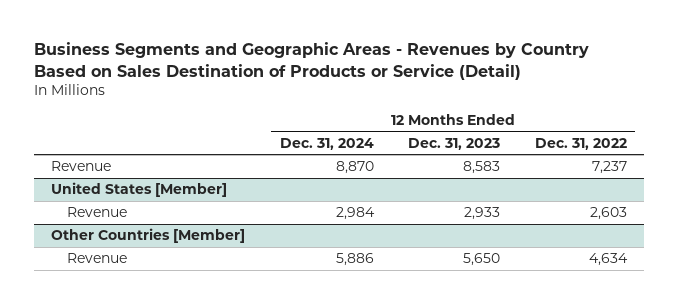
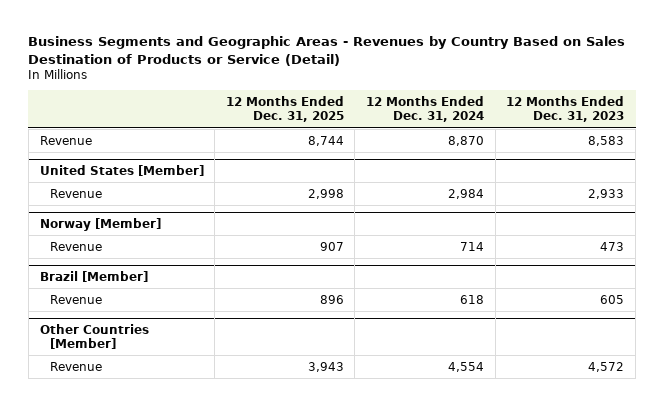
- | 12 Months Ended Dec. 31, 2024 | 12 Months Ended Dec. 31, 2023 | 12 Months Ended Dec. 31, 2022
+ | 12 Months Ended Dec. 31, 2025 | 12 Months Ended Dec. 31, 2024 | 12 Months Ended Dec. 31, 2023
+ Norway [Member]
+ Revenue | 907 | 714 | 473
+ Brazil [Member]
+ Revenue | 896 | 618 | 605
@ Other Countries [Member]
- Revenue | 5,886 | 5,650 | 4,634
+ Revenue | 3,943 | 4,554 | 4,572

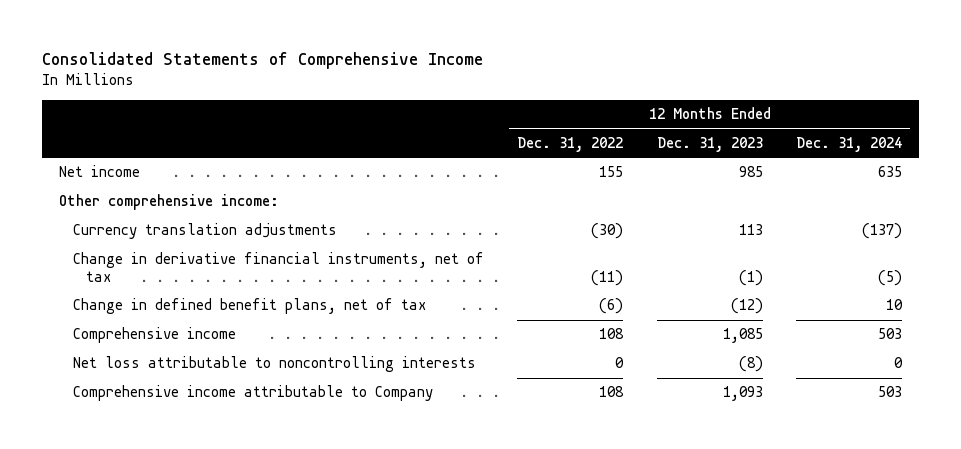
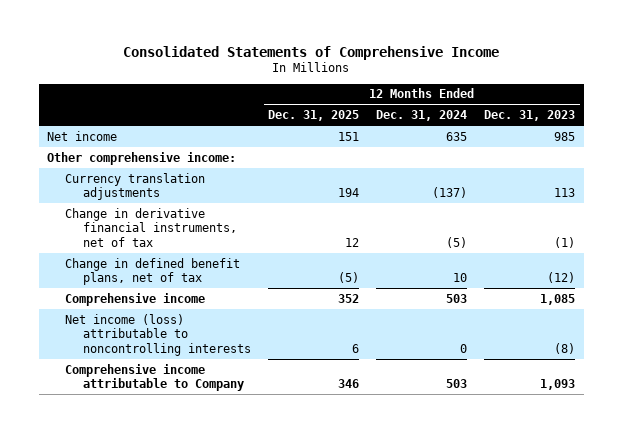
- | 12 Months Ended Dec. 31, 2022 | 12 Months Ended Dec. 31, 2023 | 12 Months Ended Dec. 31, 2024
+ | 12 Months Ended Dec. 31, 2025 | 12 Months Ended Dec. 31, 2024 | 12 Months Ended Dec. 31, 2023
- Net loss attributable to noncontrolling interests | 0 | (8) | 0
+ Net income (loss) attributable to noncontrolling interests | 6 | 0 | (8)

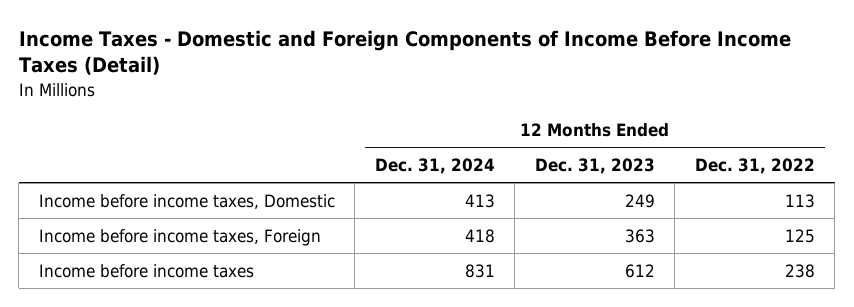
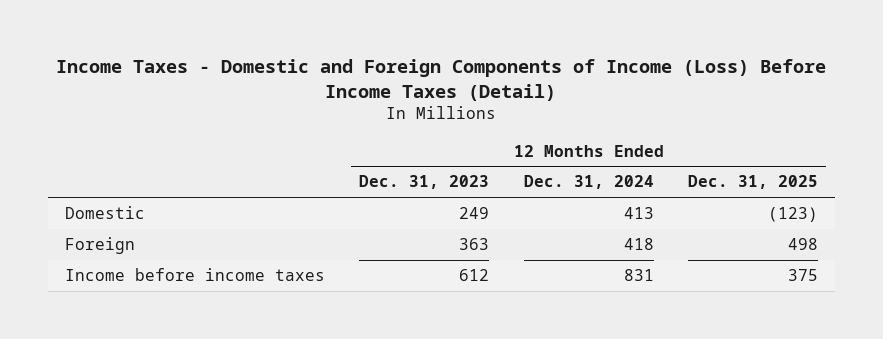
- Income Taxes - Domestic and Foreign Components of Income Before Income Taxes (Detail)
+ Income Taxes - Domestic and Foreign Components of Income (Loss) Before Income Taxes (Detail)
- | 12 Months Ended Dec. 31, 2024 | 12 Months Ended Dec. 31, 2023 | 12 Months Ended Dec. 31, 2022
+ | 12 Months Ended Dec. 31, 2023 | 12 Months Ended Dec. 31, 2024 | 12 Months Ended Dec. 31, 2025
- Income before income taxes, Domestic | 413 | 249 | 113
- Income before income taxes, Foreign | 418 | 363 | 125
+ Domestic | 249 | 413 | (123)
+ Foreign | 363 | 418 | 498

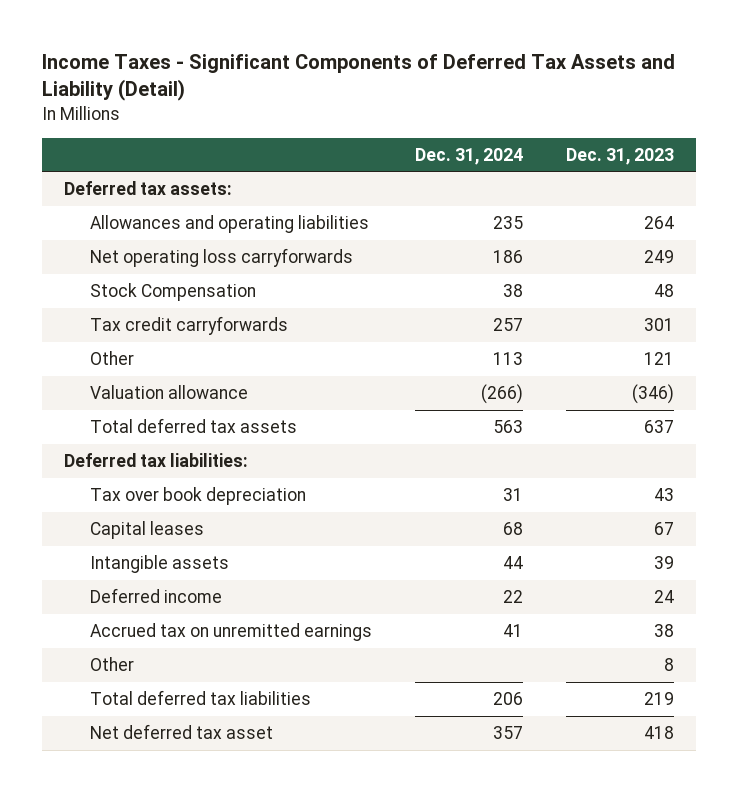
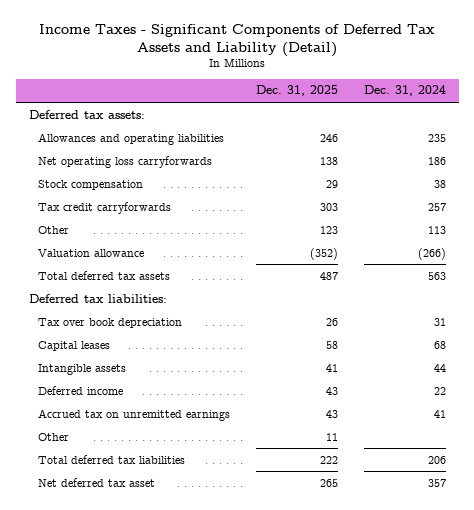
- | Dec. 31, 2024 | Dec. 31, 2023
+ | Dec. 31, 2025 | Dec. 31, 2024
- Stock Compensation | 38 | 48
+ Stock compensation | 29 | 38

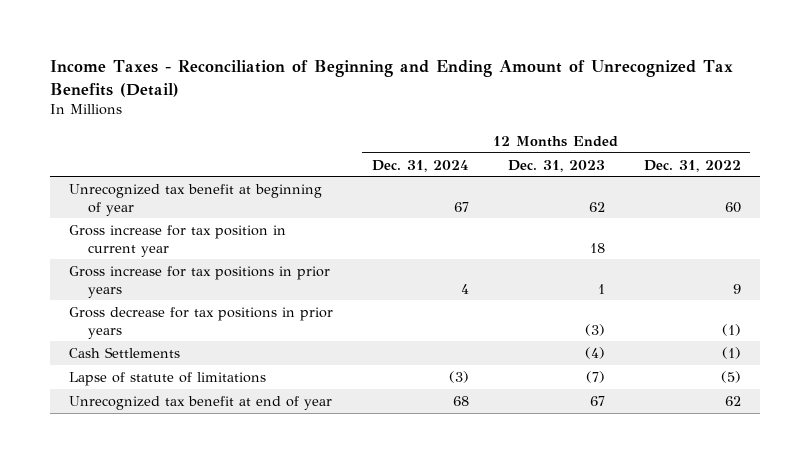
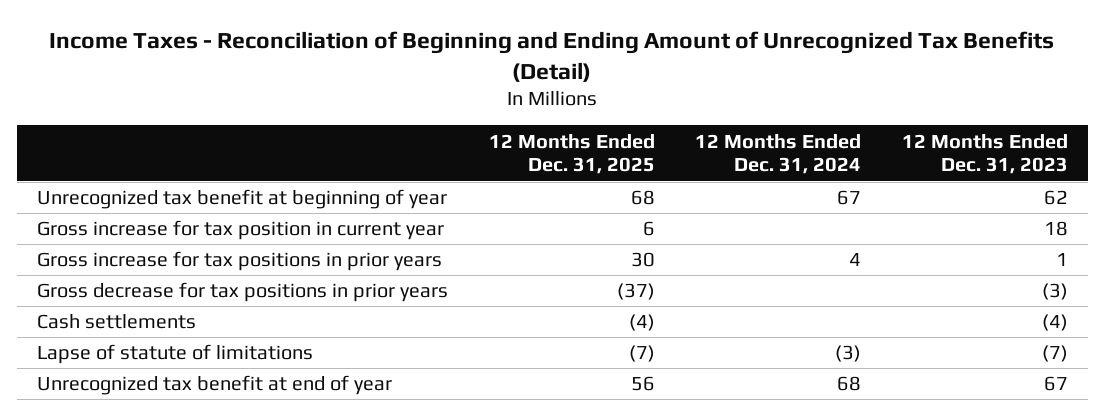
- | 12 Months Ended Dec. 31, 2024 | 12 Months Ended Dec. 31, 2023 | 12 Months Ended Dec. 31, 2022
+ | 12 Months Ended Dec. 31, 2025 | 12 Months Ended Dec. 31, 2024 | 12 Months Ended Dec. 31, 2023
- Cash Settlements | | (4) | (1)
+ Cash settlements | (4) | | (4)

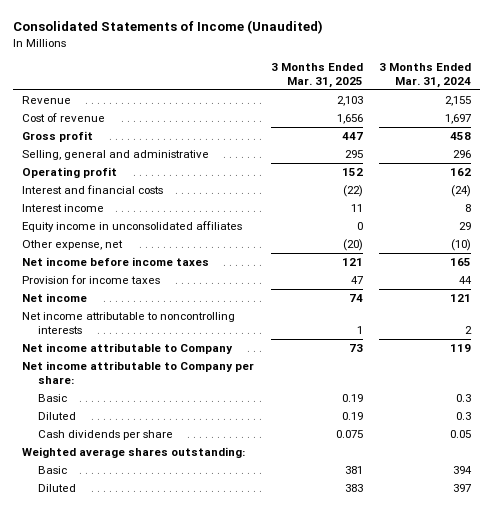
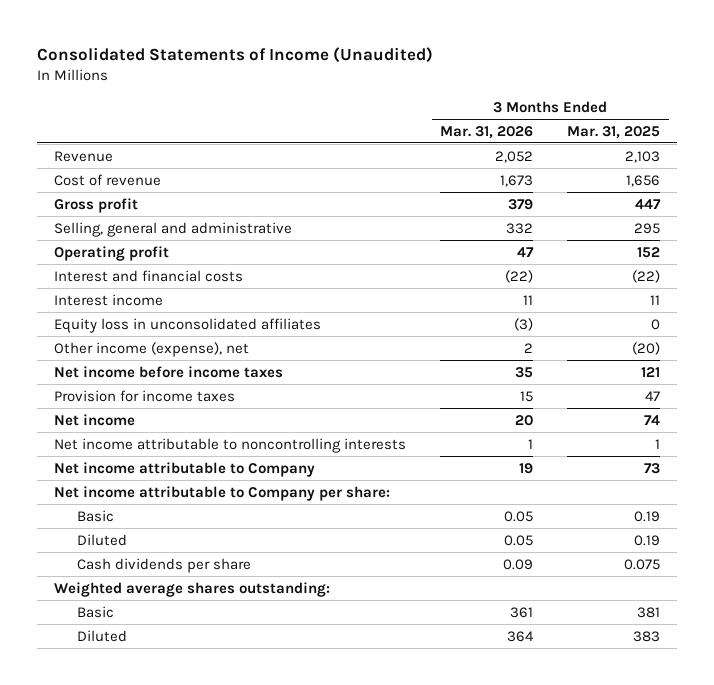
- | 3 Months Ended Mar. 31, 2025 | 3 Months Ended Mar. 31, 2024
+ | 3 Months Ended Mar. 31, 2026 | 3 Months Ended Mar. 31, 2025
- Equity income in unconsolidated affiliates | 0 | 29
- Other expense, net | (20) | (10)
+ Equity loss in unconsolidated affiliates | (3) | 0
+ Other income (expense), net | 2 | (20)

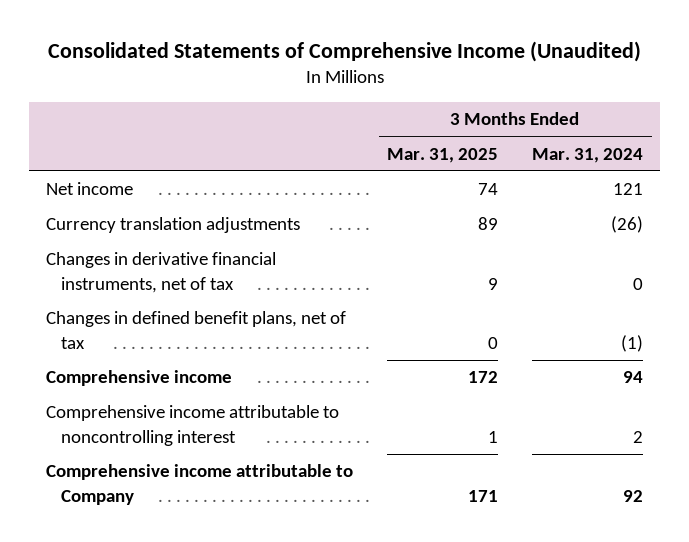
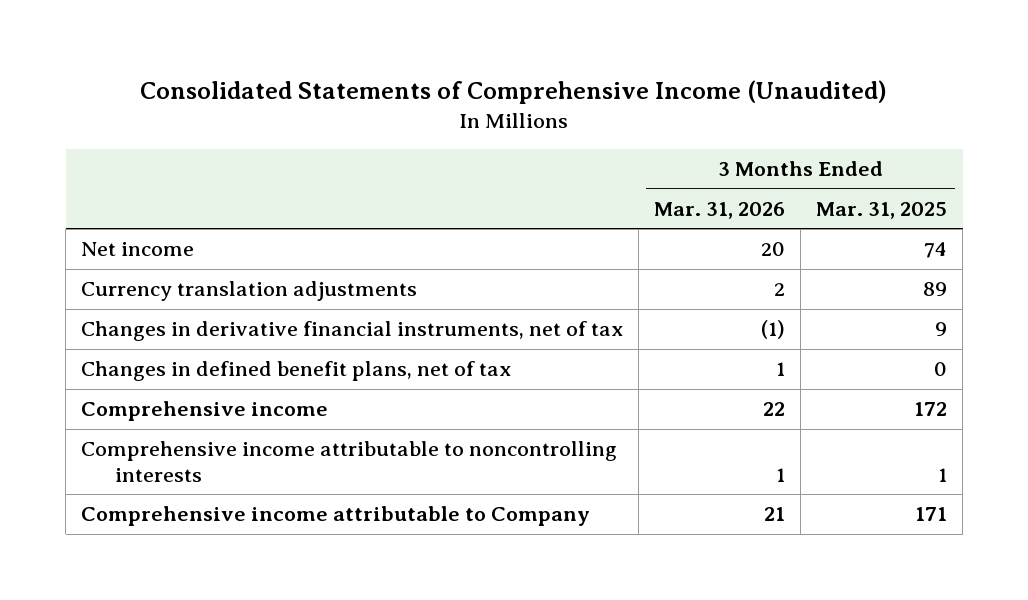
- | 3 Months Ended Mar. 31, 2025 | 3 Months Ended Mar. 31, 2024
+ | 3 Months Ended Mar. 31, 2026 | 3 Months Ended Mar. 31, 2025
- Comprehensive income attributable to noncontrolling interest | 1 | 2
+ Comprehensive income attributable to noncontrolling interests | 1 | 1

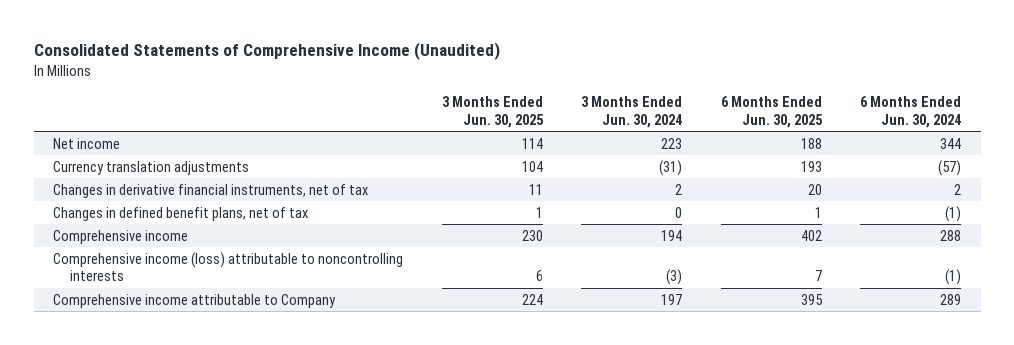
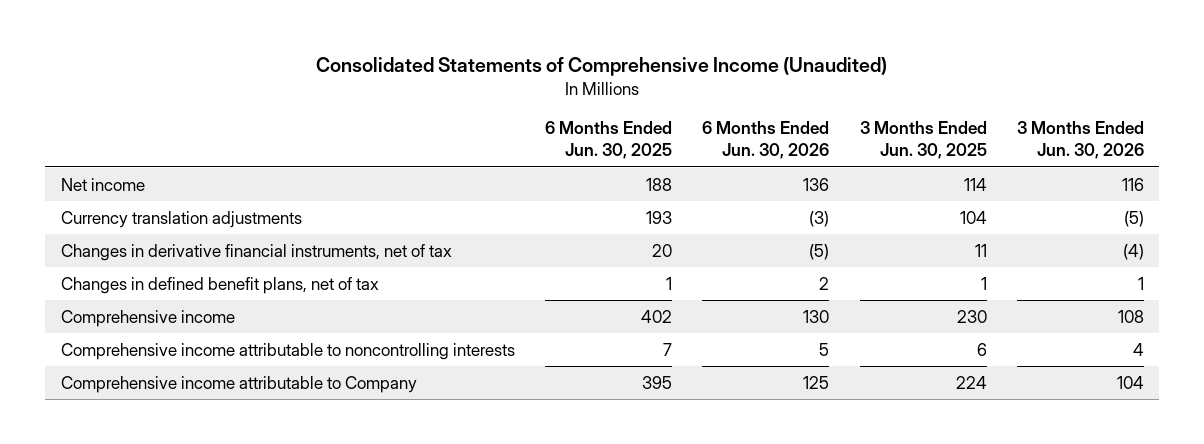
- | 3 Months Ended Jun. 30, 2025 | 3 Months Ended Jun. 30, 2024 | 6 Months Ended Jun. 30, 2025 | 6 Months Ended Jun. 30, 2024
+ | 6 Months Ended Jun. 30, 2025 | 6 Months Ended Jun. 30, 2026 | 3 Months Ended Jun. 30, 2025 | 3 Months Ended Jun. 30, 2026
- Comprehensive income (loss) attributable to noncontrolling interests | 6 | (3) | 7 | (1)
+ Comprehensive income attributable to noncontrolling interests | 7 | 5 | 6 | 4

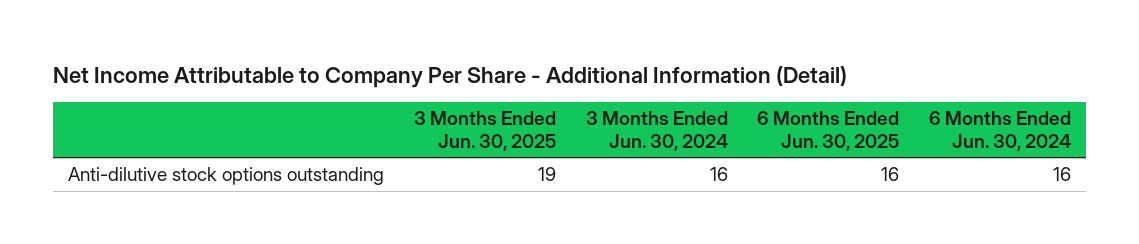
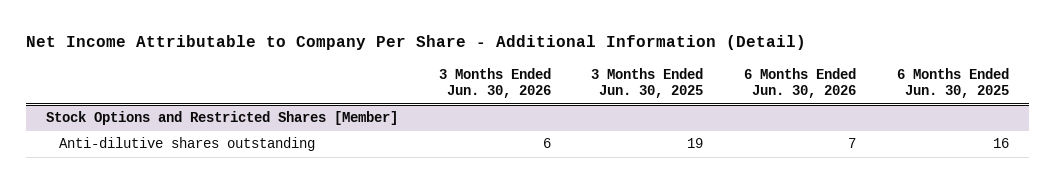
- | 3 Months Ended Jun. 30, 2025 | 3 Months Ended Jun. 30, 2024 | 6 Months Ended Jun. 30, 2025 | 6 Months Ended Jun. 30, 2024
+ | 3 Months Ended Jun. 30, 2026 | 3 Months Ended Jun. 30, 2025 | 6 Months Ended Jun. 30, 2026 | 6 Months Ended Jun. 30, 2025
- Anti-dilutive stock options outstanding | 19 | 16 | 16 | 16
+ Stock Options and Restricted Shares [Member]
+ Anti-dilutive shares outstanding | 6 | 19 | 7 | 16

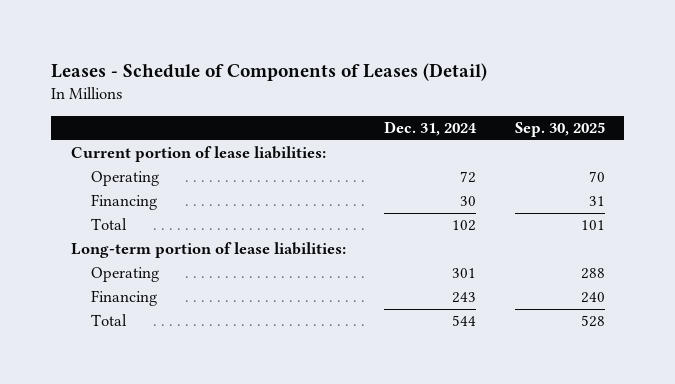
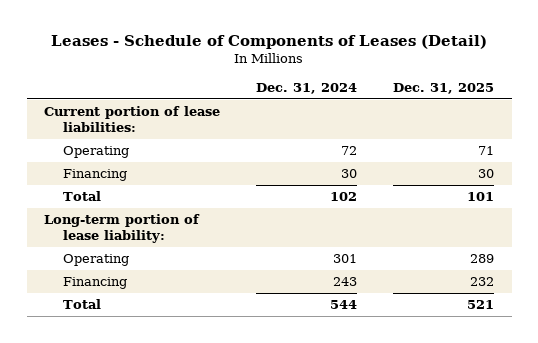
- | Dec. 31, 2024 | Sep. 30, 2025
+ | Dec. 31, 2024 | Dec. 31, 2025
- Long-term portion of lease liabilities:
+ Long-term portion of lease liability:

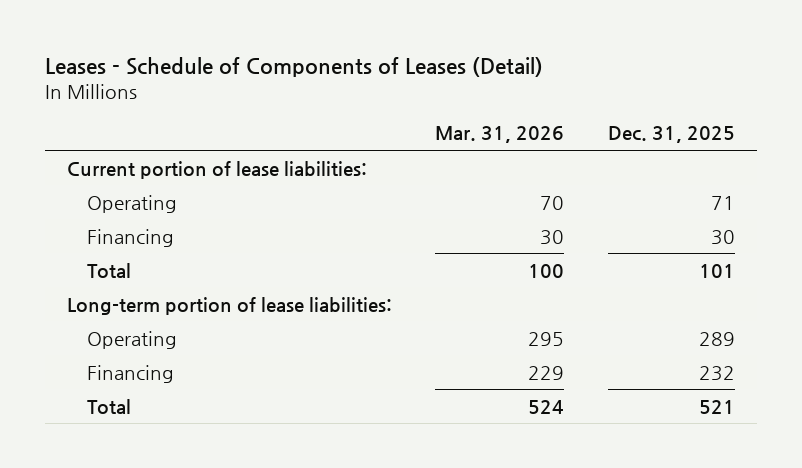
- | Dec. 31, 2024 | Dec. 31, 2025
+ | Mar. 31, 2026 | Dec. 31, 2025
- Long-term portion of lease liability:
+ Long-term portion of lease liabilities:

